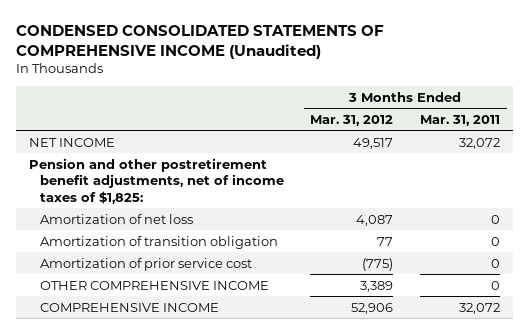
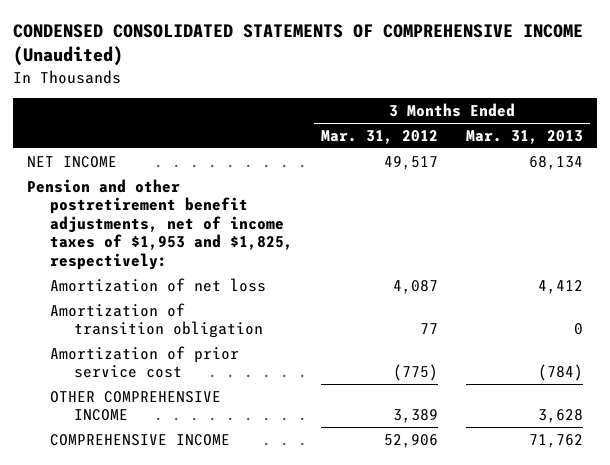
- | 3 Months Ended Mar. 31, 2012 | 3 Months Ended Mar. 31, 2011
+ | 3 Months Ended Mar. 31, 2012 | 3 Months Ended Mar. 31, 2013
- Pension and other postretirement benefit adjustments, net of income taxes of $1,825:
+ Pension and other postretirement benefit adjustments, net of income taxes of $1,953 and $1,825, respectively:

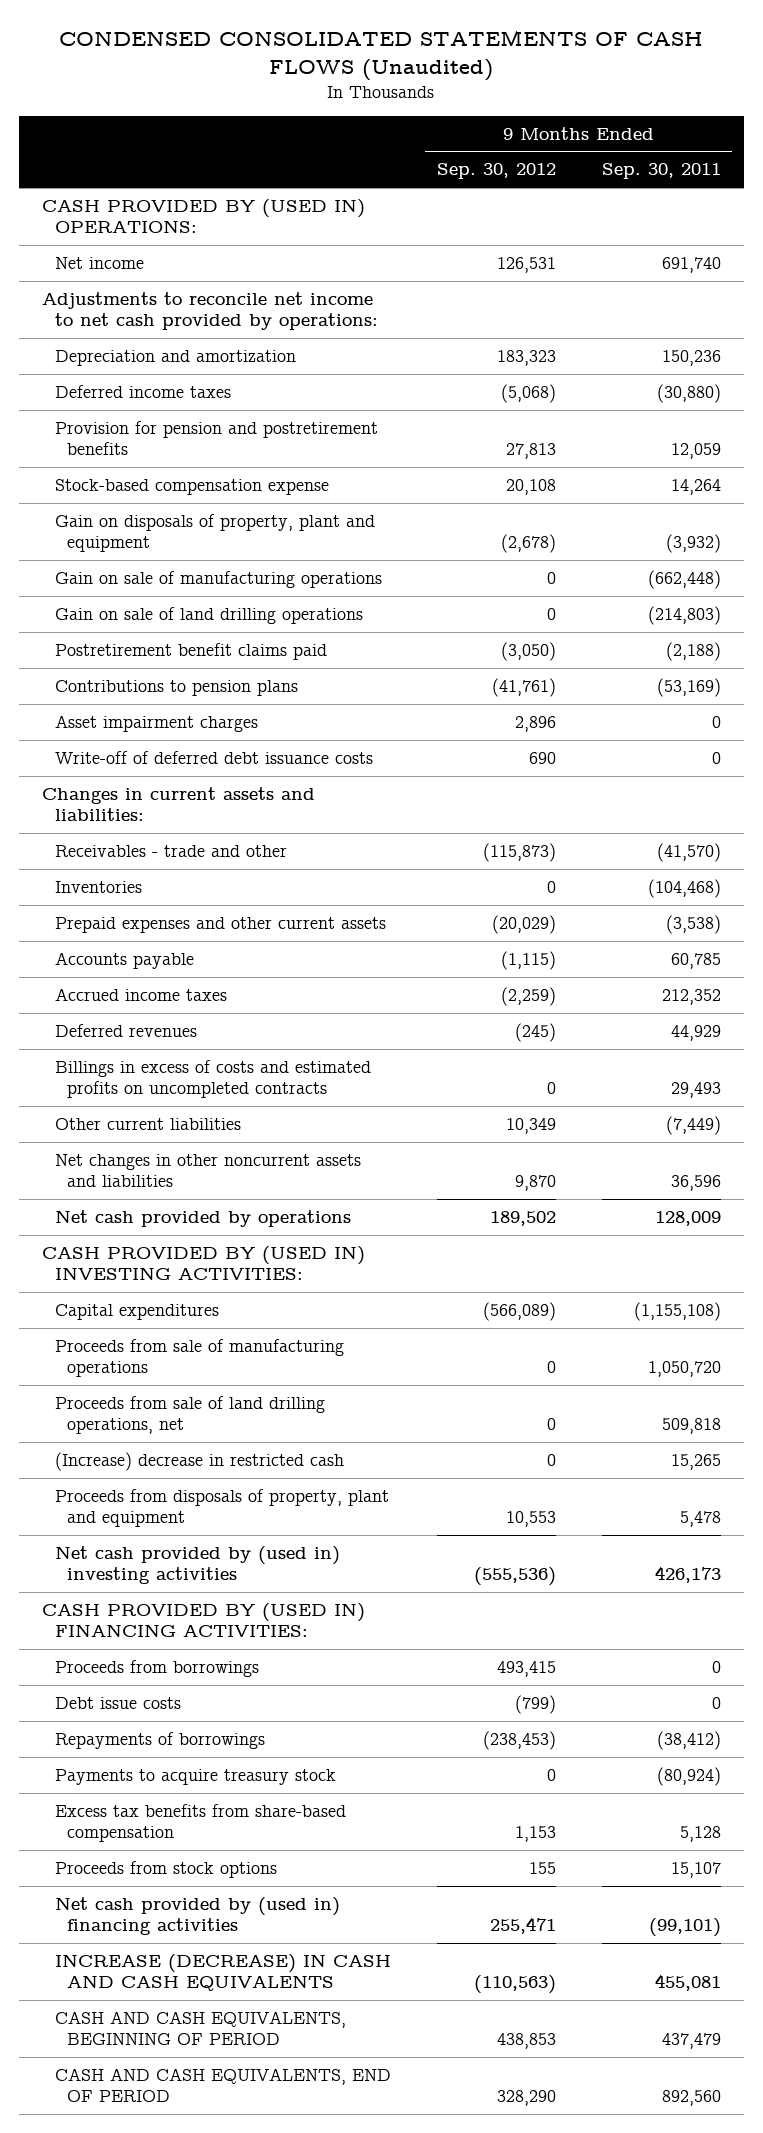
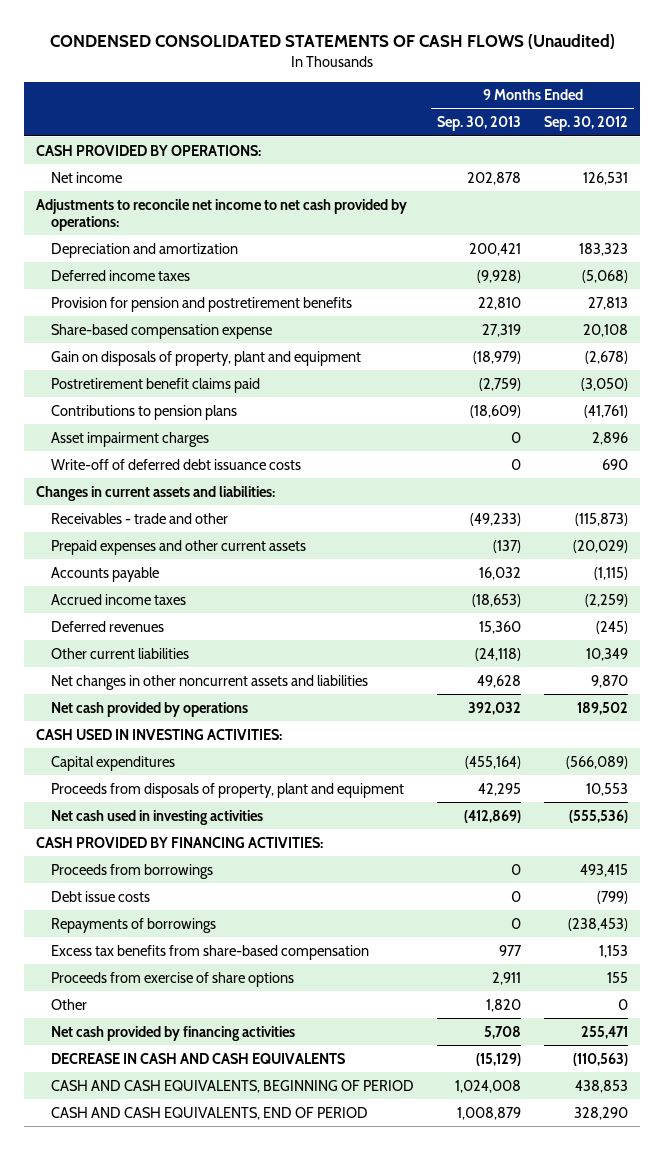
- | 9 Months Ended Sep. 30, 2012 | 9 Months Ended Sep. 30, 2011
+ | 9 Months Ended Sep. 30, 2013 | 9 Months Ended Sep. 30, 2012
- CASH PROVIDED BY (USED IN) OPERATIONS:
+ CASH PROVIDED BY OPERATIONS:
- Stock-based compensation expense | 20,108 | 14,264
+ Share-based compensation expense | 27,319 | 20,108
- Gain on sale of manufacturing operations | 0 | (662,448)
- Gain on sale of land drilling operations | 0 | (214,803)
- Inventories | 0 | (104,468)
- Billings in excess of costs and estimated profits on uncompleted contracts | 0 | 29,493
- CASH PROVIDED BY (USED IN) INVESTING ACTIVITIES:
+ CASH USED IN INVESTING ACTIVITIES:
- Proceeds from sale of manufacturing operations | 0 | 1,050,720
- Proceeds from sale of land drilling operations, net | 0 | 509,818
- (Increase) decrease in restricted cash | 0 | 15,265
- Net cash provided by (used in) investing activities | (555,536) | 426,173
- CASH PROVIDED BY (USED IN) FINANCING ACTIVITIES:
+ Net cash used in investing activities | (412,869) | (555,536)
+ CASH PROVIDED BY FINANCING ACTIVITIES:
- Payments to acquire treasury stock | 0 | (80,924)
- Proceeds from stock options | 155 | 15,107
- Net cash provided by (used in) financing activities | 255,471 | (99,101)
- INCREASE (DECREASE) IN CASH AND CASH EQUIVALENTS | (110,563) | 455,081
+ Proceeds from exercise of share options | 2,911 | 155
+ Other | 1,820 | 0
+ Net cash provided by financing activities | 5,708 | 255,471
+ DECREASE IN CASH AND CASH EQUIVALENTS | (15,129) | (110,563)

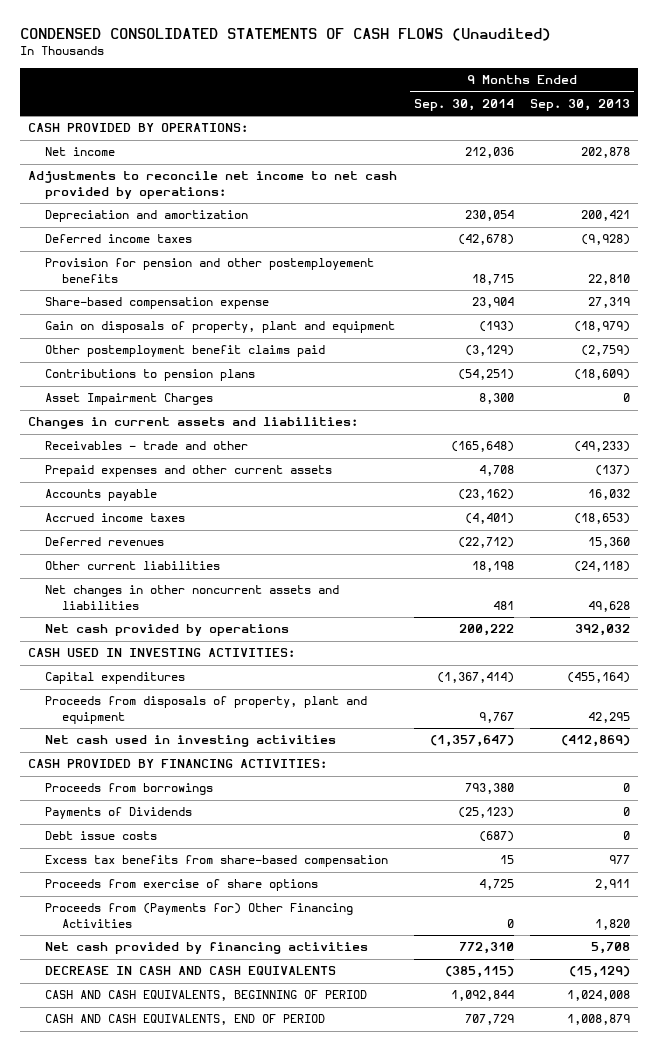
- | 9 Months Ended Sep. 30, 2013 | 9 Months Ended Sep. 30, 2012
+ | 9 Months Ended Sep. 30, 2014 | 9 Months Ended Sep. 30, 2013
- Provision for pension and postretirement benefits | 22,810 | 27,813
+ Provision for pension and other postemployement benefits | 18,715 | 22,810
- Postretirement benefit claims paid | (2,759) | (3,050)
+ Other postemployment benefit claims paid | (3,129) | (2,759)
- Asset impairment charges | 0 | 2,896
- Write-off of deferred debt issuance costs | 0 | 690
+ Asset Impairment Charges | 8,300 | 0
+ Payments of Dividends | (25,123) | 0
- Repayments of borrowings | 0 | (238,453)
- Other | 1,820 | 0
+ Proceeds from (Payments for) Other Financing Activities | 0 | 1,820

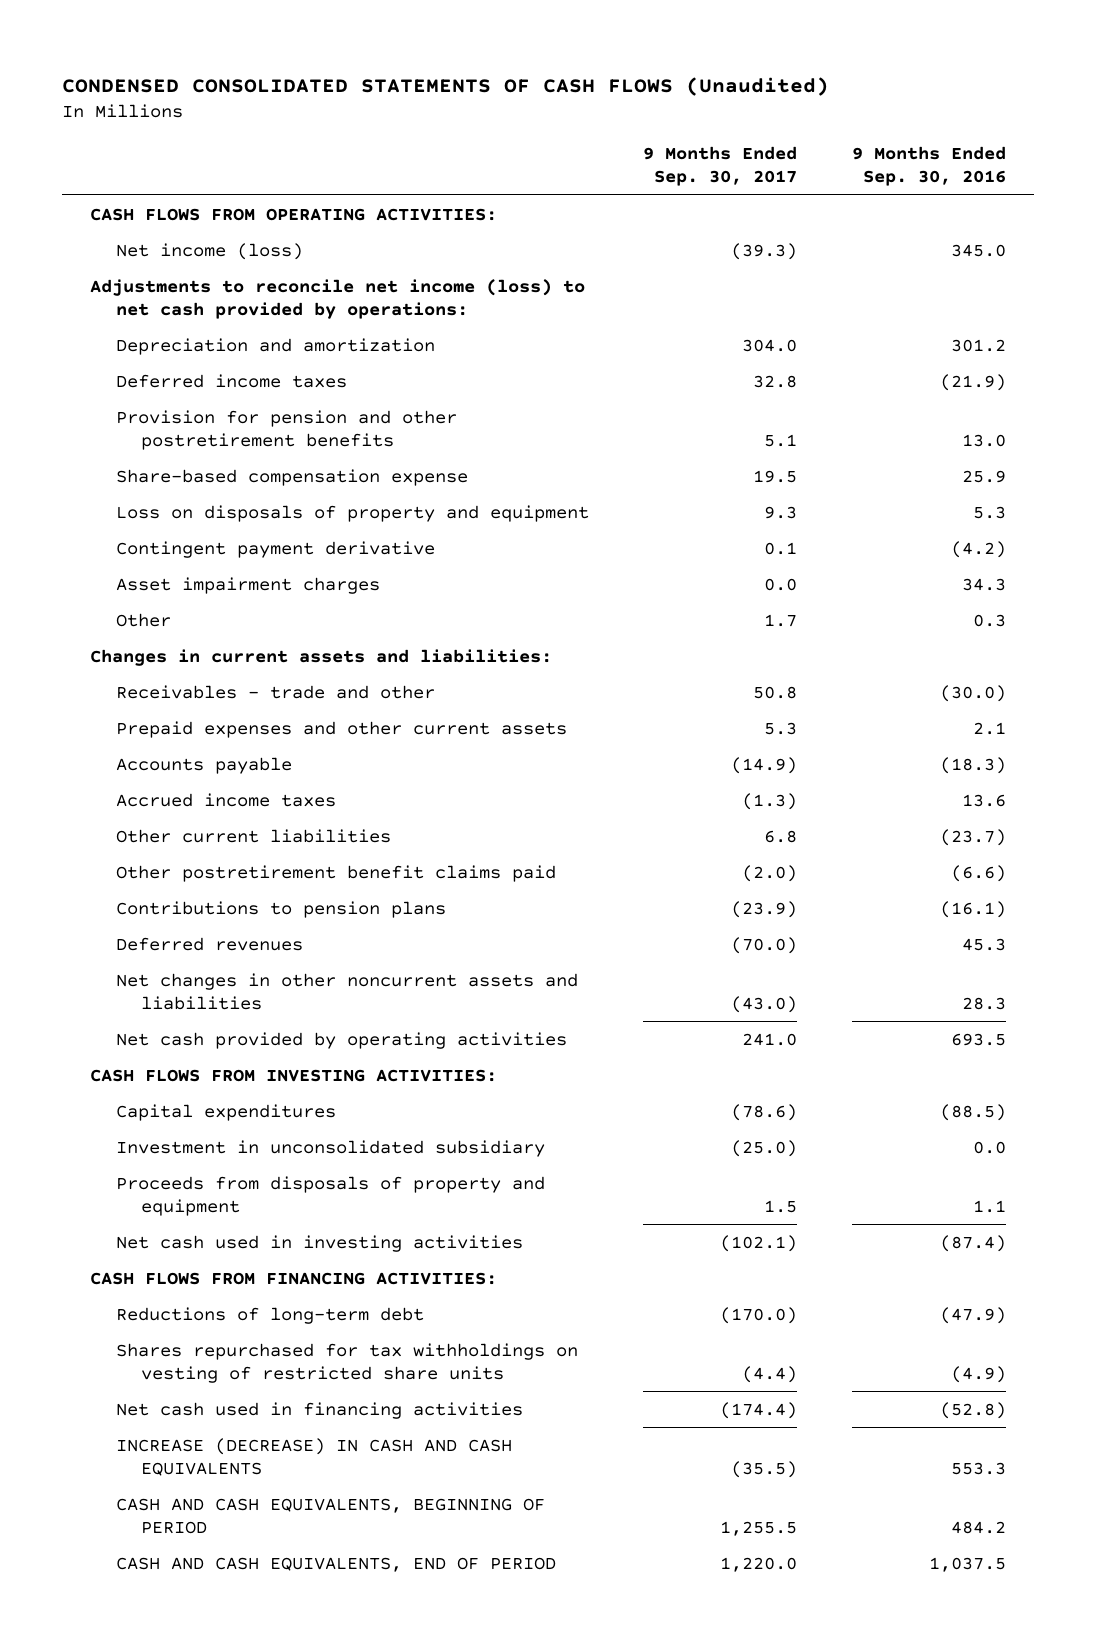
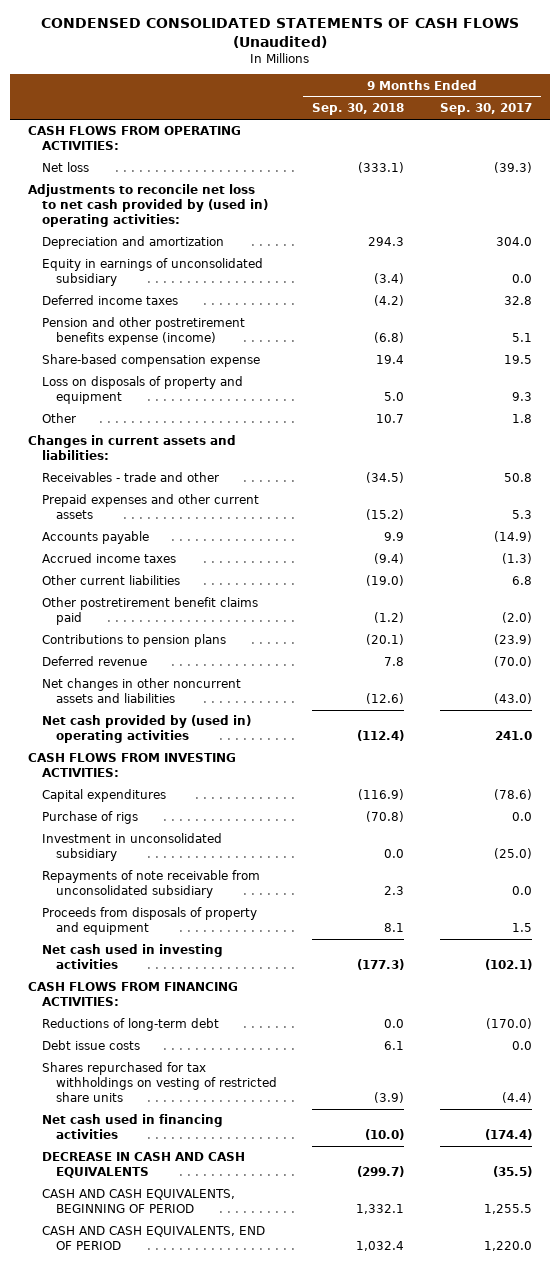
- | 9 Months Ended Sep. 30, 2017 | 9 Months Ended Sep. 30, 2016
+ | 9 Months Ended Sep. 30, 2018 | 9 Months Ended Sep. 30, 2017
- Net income (loss) | (39.3) | 345.0
- Adjustments to reconcile net income (loss) to net cash provided by operations:
+ Net loss | (333.1) | (39.3)
+ Adjustments to reconcile net loss to net cash provided by (used in) operating activities:
+ Equity in earnings of unconsolidated subsidiary | (3.4) | 0.0
- Provision for pension and other postretirement benefits | 5.1 | 13.0
+ Pension and other postretirement benefits expense (income) | (6.8) | 5.1
- Contingent payment derivative | 0.1 | (4.2)
- Asset impairment charges | 0.0 | 34.3
- Other | 1.7 | 0.3
+ Other | 10.7 | 1.8
- Deferred revenues | (70.0) | 45.3
+ Deferred revenue | 7.8 | (70.0)
- Net cash provided by operating activities | 241.0 | 693.5
+ Net cash provided by (used in) operating activities | (112.4) | 241.0
+ Purchase of rigs | (70.8) | 0.0
+ Repayments of note receivable from unconsolidated subsidiary | 2.3 | 0.0
+ Debt issue costs | 6.1 | 0.0
- INCREASE (DECREASE) IN CASH AND CASH EQUIVALENTS | (35.5) | 553.3
+ DECREASE IN CASH AND CASH EQUIVALENTS | (299.7) | (35.5)

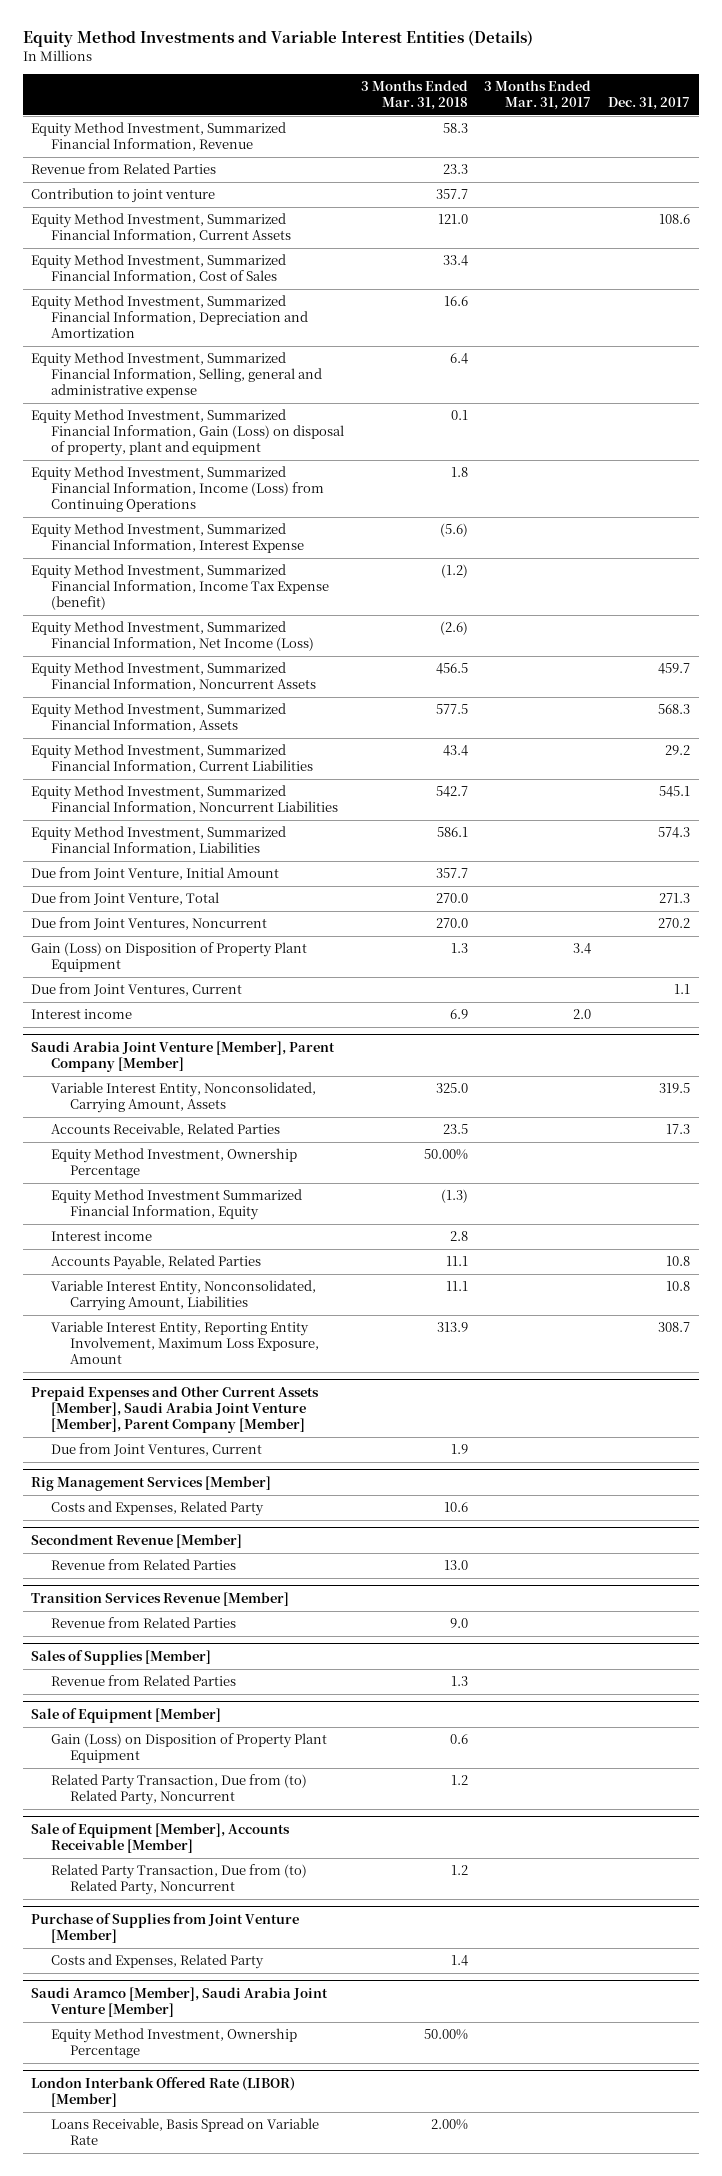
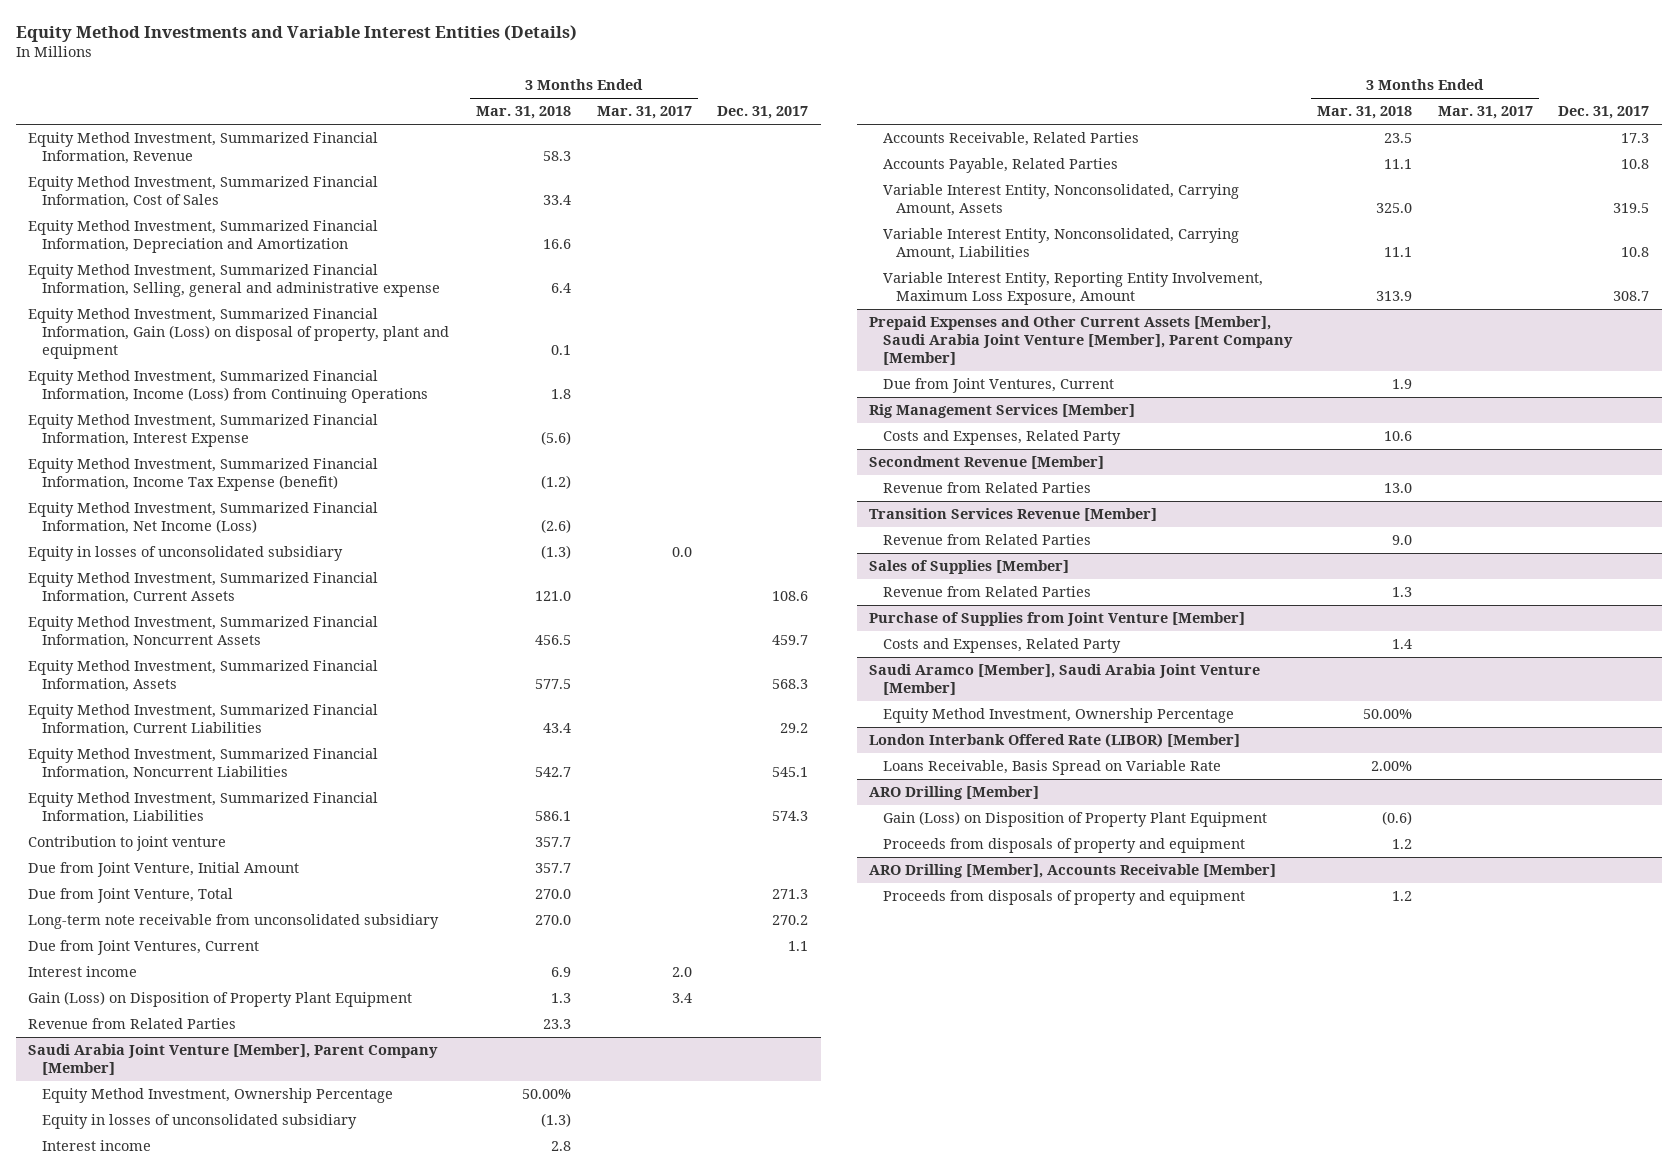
+ Equity in losses of unconsolidated subsidiary | (1.3) | 0.0 |
moved down: Equity Method Investment, Summarized Financial Information, Current Assets | 121.0 | | 108.6
moved down: Contribution to joint venture | 357.7 | |
- Due from Joint Ventures, Noncurrent | 270.0 | | 270.2
+ Long-term note receivable from unconsolidated subsidiary | 270.0 | | 270.2
moved down: Gain (Loss) on Disposition of Property Plant Equipment | 1.3 | 3.4 |
moved down: Revenue from Related Parties | 23.3 | |
@ Saudi Arabia Joint Venture [Member], Parent Company [Member]
- Equity Method Investment Summarized Financial Information, Equity | (1.3) | |
+ Equity in losses of unconsolidated subsidiary | (1.3) | |
moved down: Accounts Receivable, Related Parties | 23.5 | | 17.3
moved down: Variable Interest Entity, Nonconsolidated, Carrying Amount, Assets | 325.0 | | 319.5
- Sale of Equipment [Member]
- Gain (Loss) on Disposition of Property Plant Equipment | 0.6 | |
- Related Party Transaction, Due from (to) Related Party, Noncurrent | 1.2 | |
- Sale of Equipment [Member], Accounts Receivable [Member]
- Related Party Transaction, Due from (to) Related Party, Noncurrent | 1.2 | |
+ ARO Drilling [Member]
+ Gain (Loss) on Disposition of Property Plant Equipment | (0.6) | |
+ Proceeds from disposals of property and equipment | 1.2 | |
+ ARO Drilling [Member], Accounts Receivable [Member]
+ Proceeds from disposals of property and equipment | 1.2 | |

